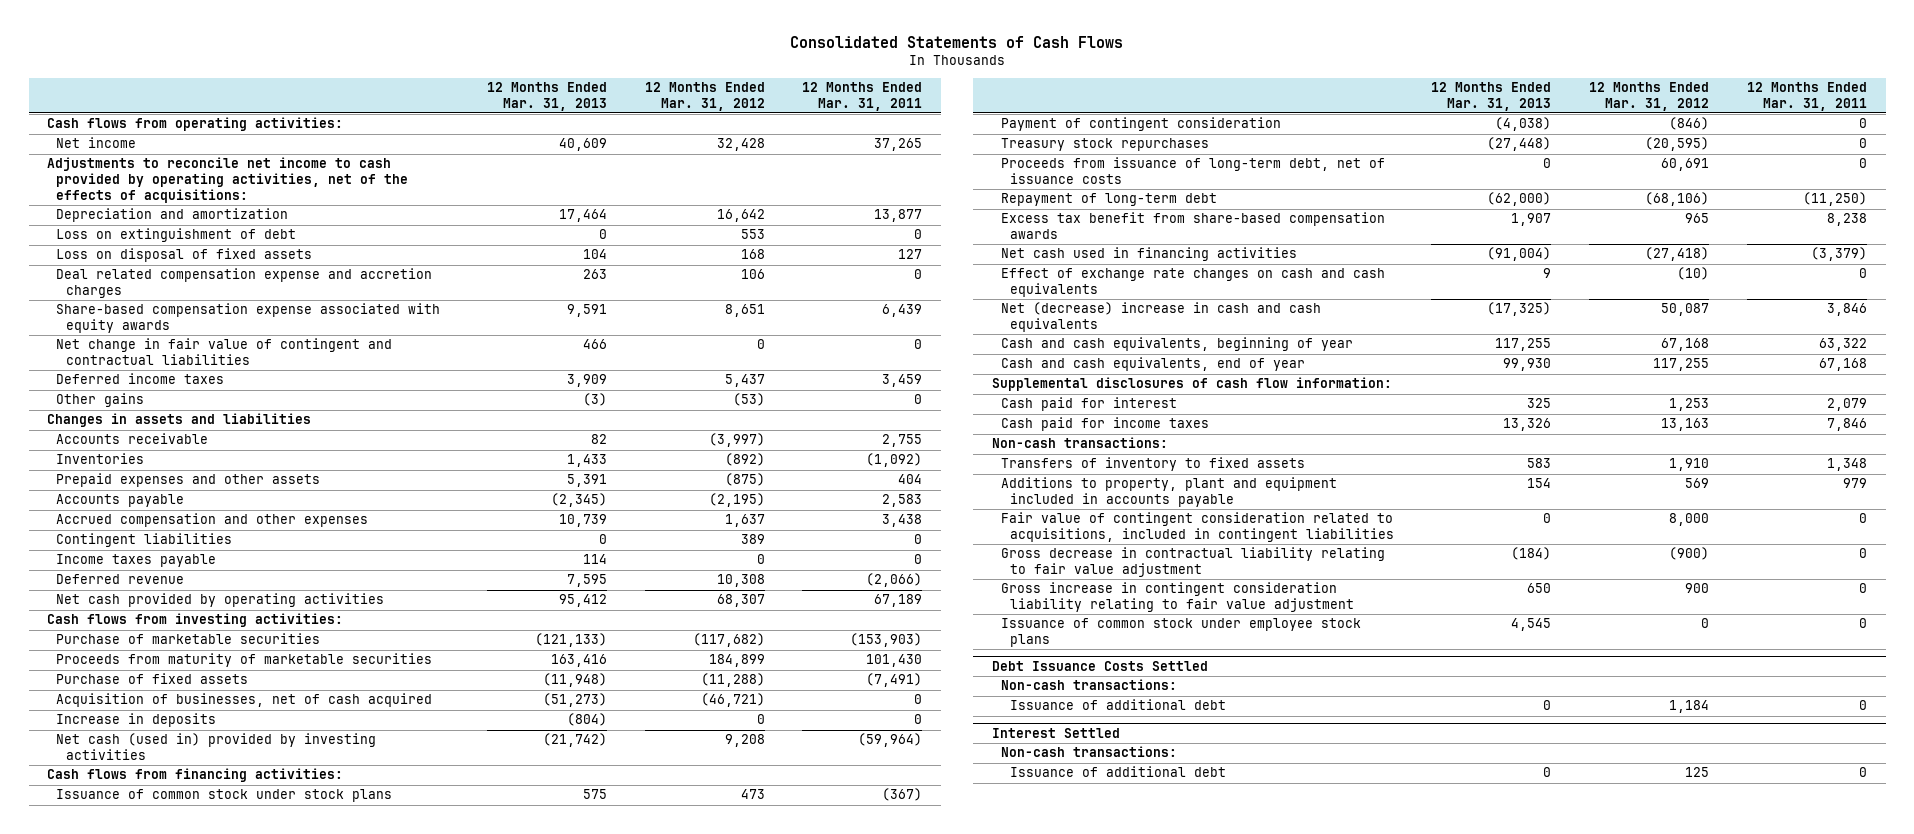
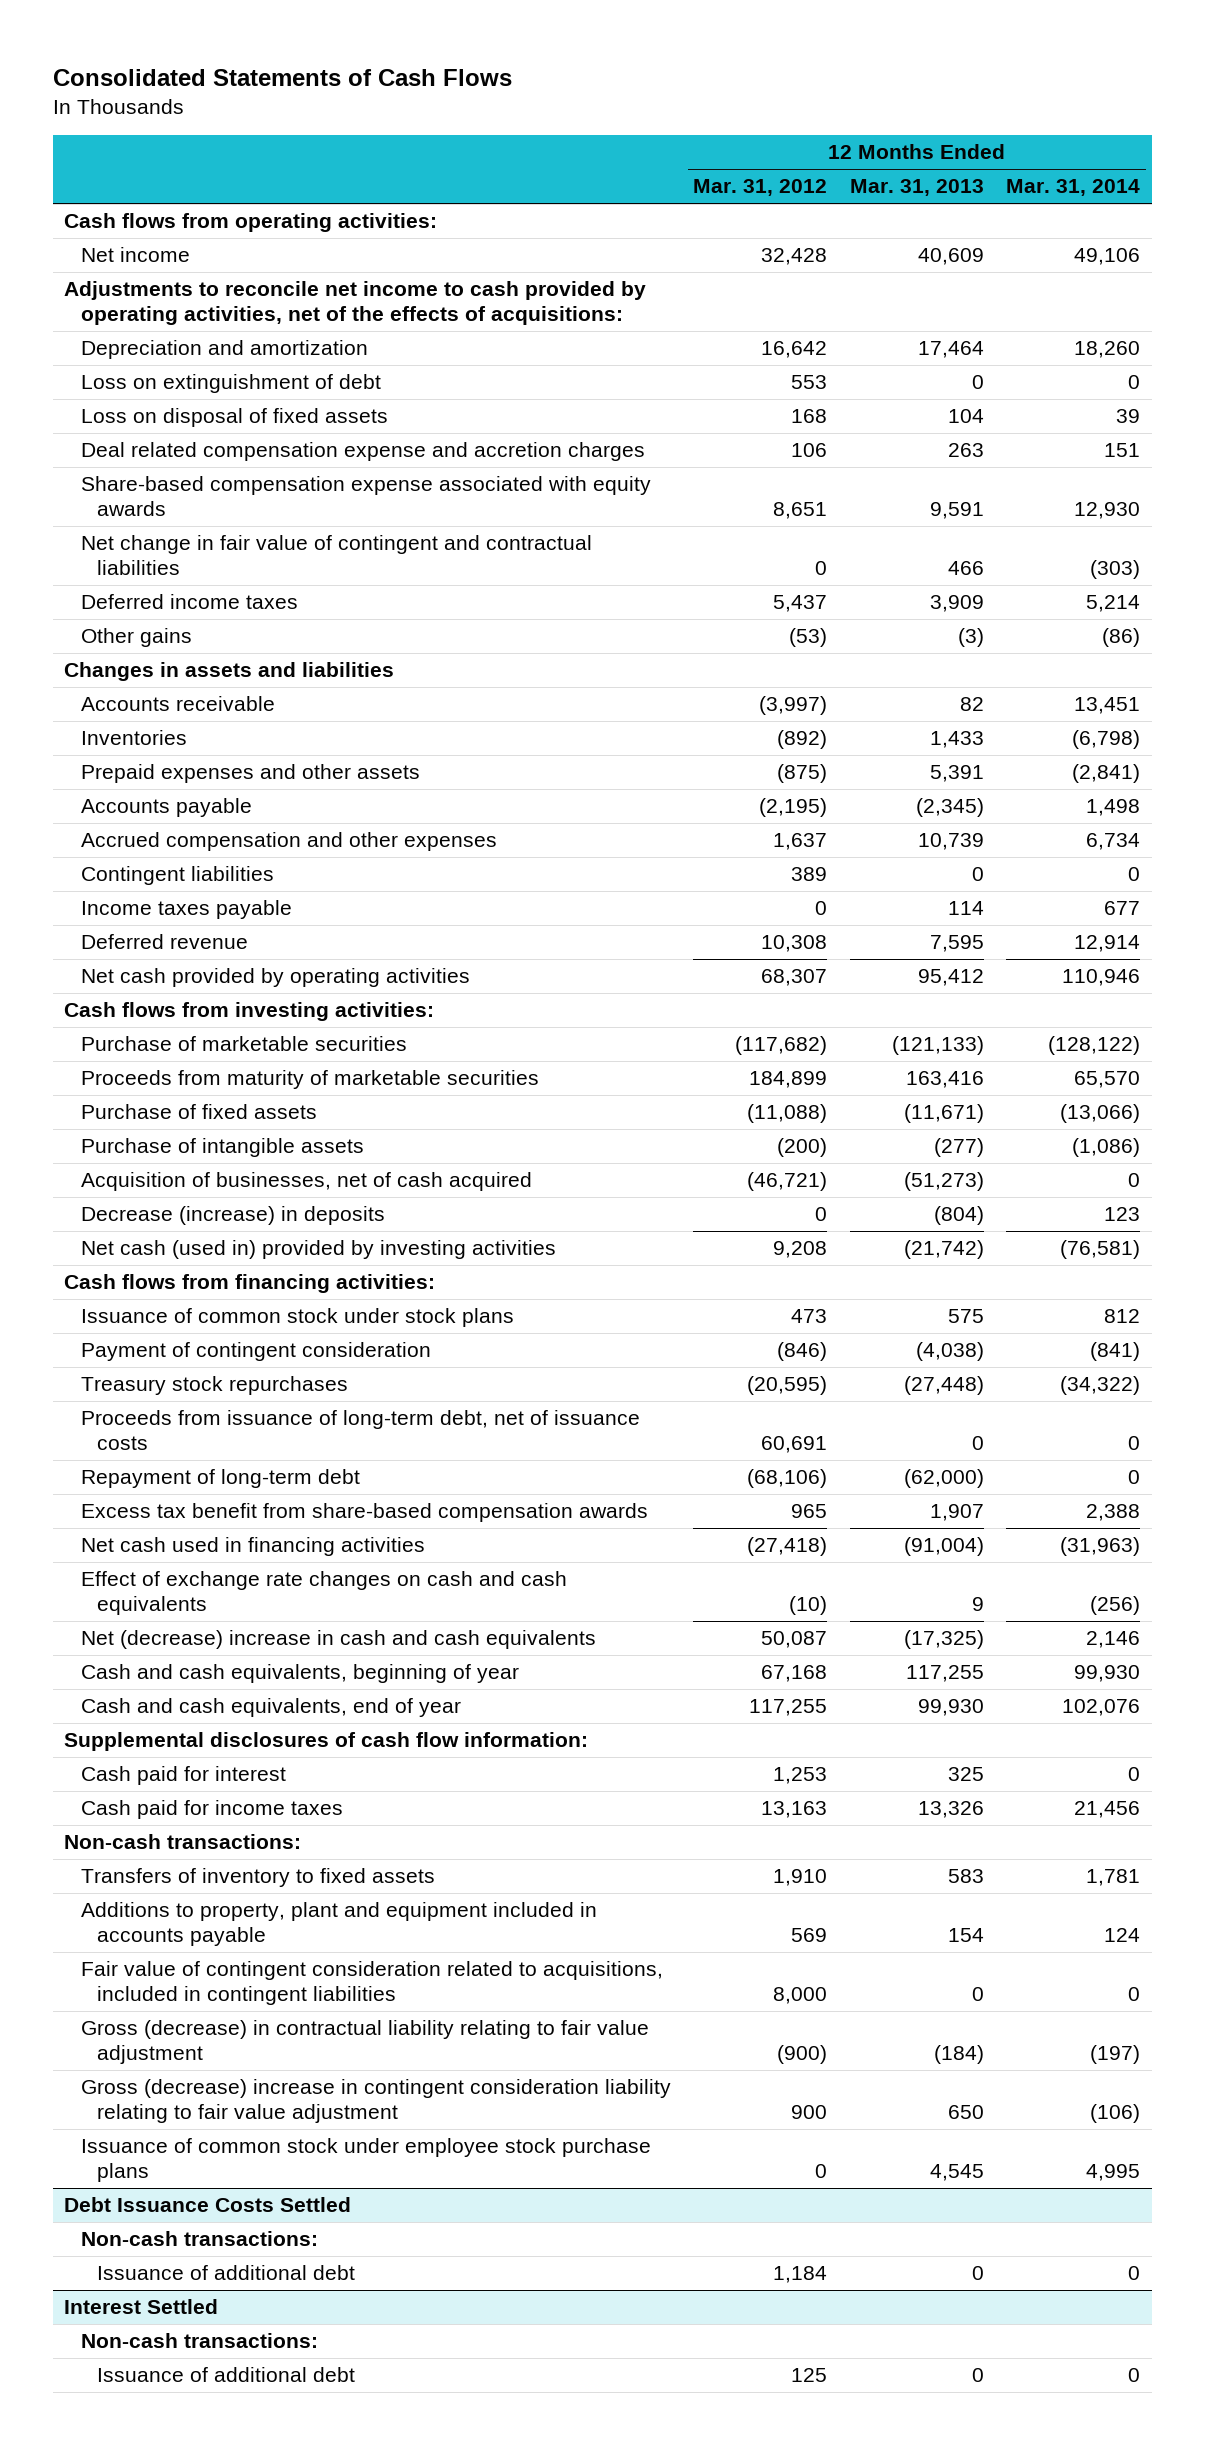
- | 12 Months Ended Mar. 31, 2013 | 12 Months Ended Mar. 31, 2012 | 12 Months Ended Mar. 31, 2011
+ | 12 Months Ended Mar. 31, 2012 | 12 Months Ended Mar. 31, 2013 | 12 Months Ended Mar. 31, 2014
- Purchase of fixed assets | (11,948) | (11,288) | (7,491)
+ Purchase of fixed assets | (11,088) | (11,671) | (13,066)
+ Purchase of intangible assets | (200) | (277) | (1,086)
- Increase in deposits | (804) | 0 | 0
+ Decrease (increase) in deposits | 0 | (804) | 123
- Gross decrease in contractual liability relating to fair value adjustment | (184) | (900) | 0
- Gross increase in contingent consideration liability relating to fair value adjustment | 650 | 900 | 0
- Issuance of common stock under employee stock plans | 4,545 | 0 | 0
+ Gross (decrease) in contractual liability relating to fair value adjustment | (900) | (184) | (197)
+ Gross (decrease) increase in contingent consideration liability relating to fair value adjustment | 900 | 650 | (106)
+ Issuance of common stock under employee stock purchase plans | 0 | 4,545 | 4,995

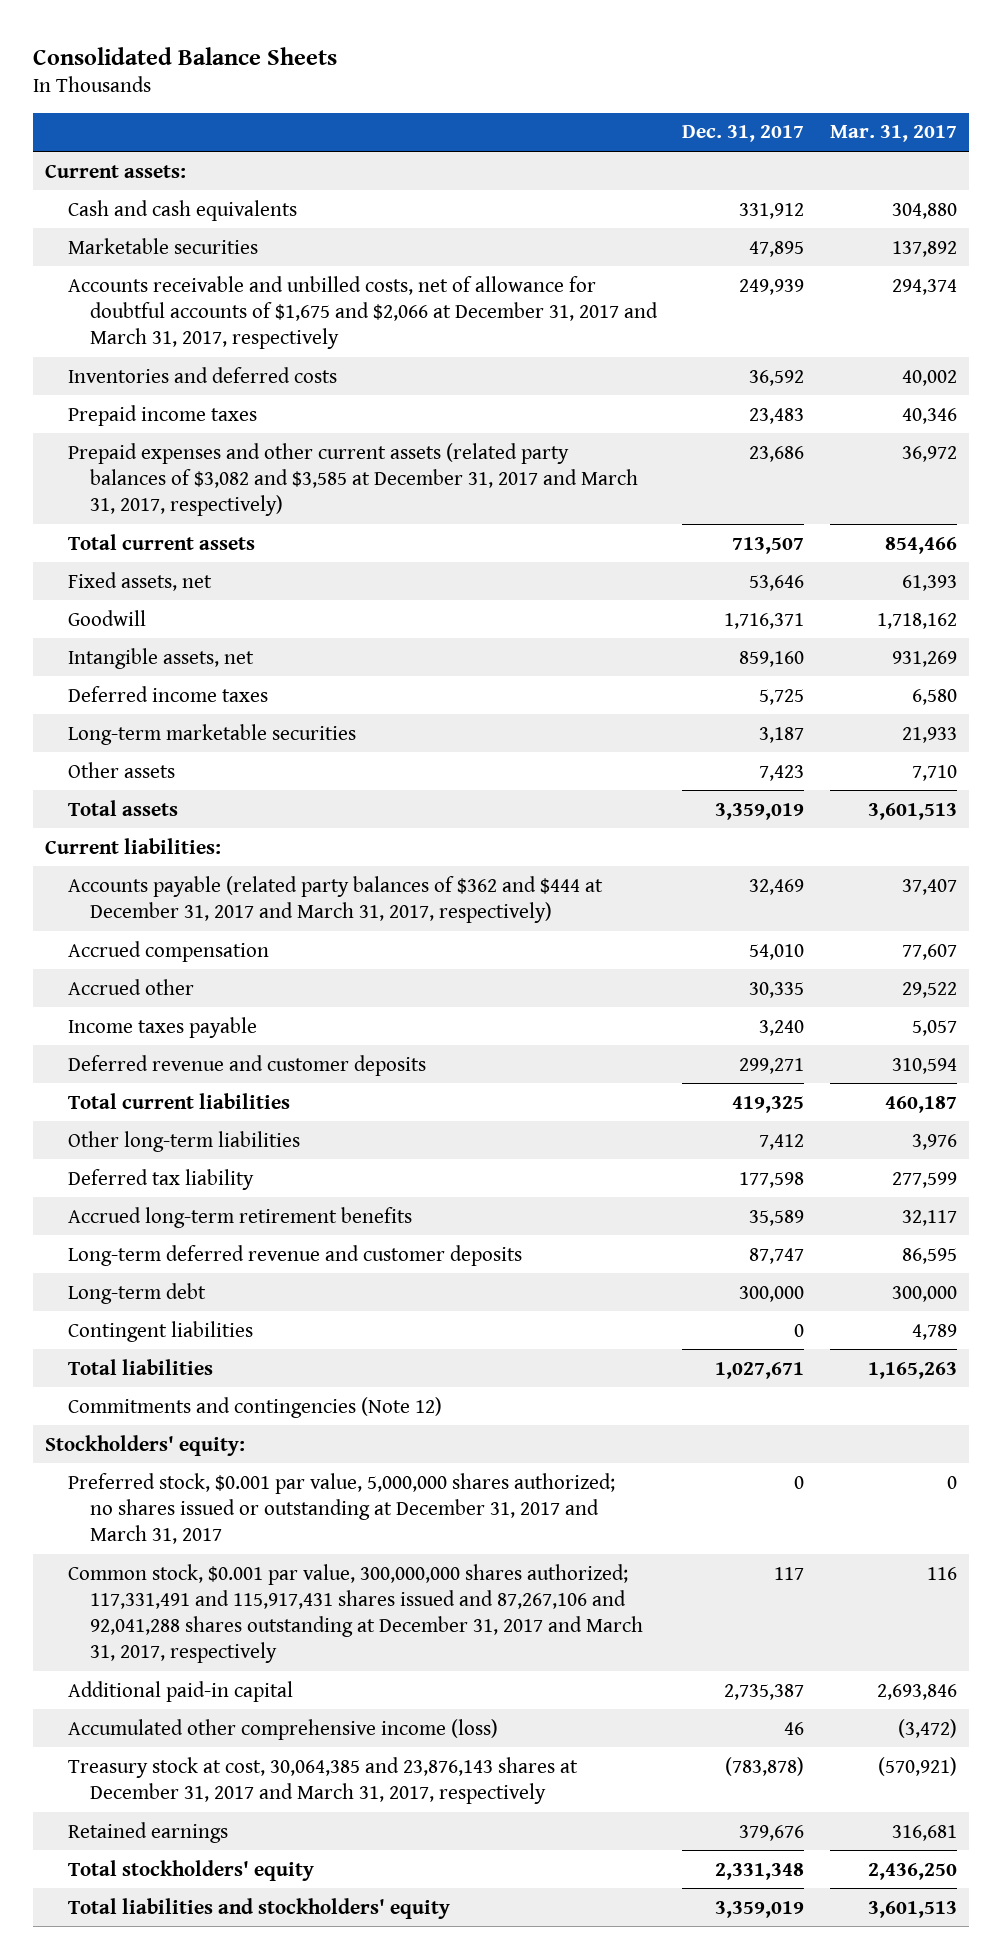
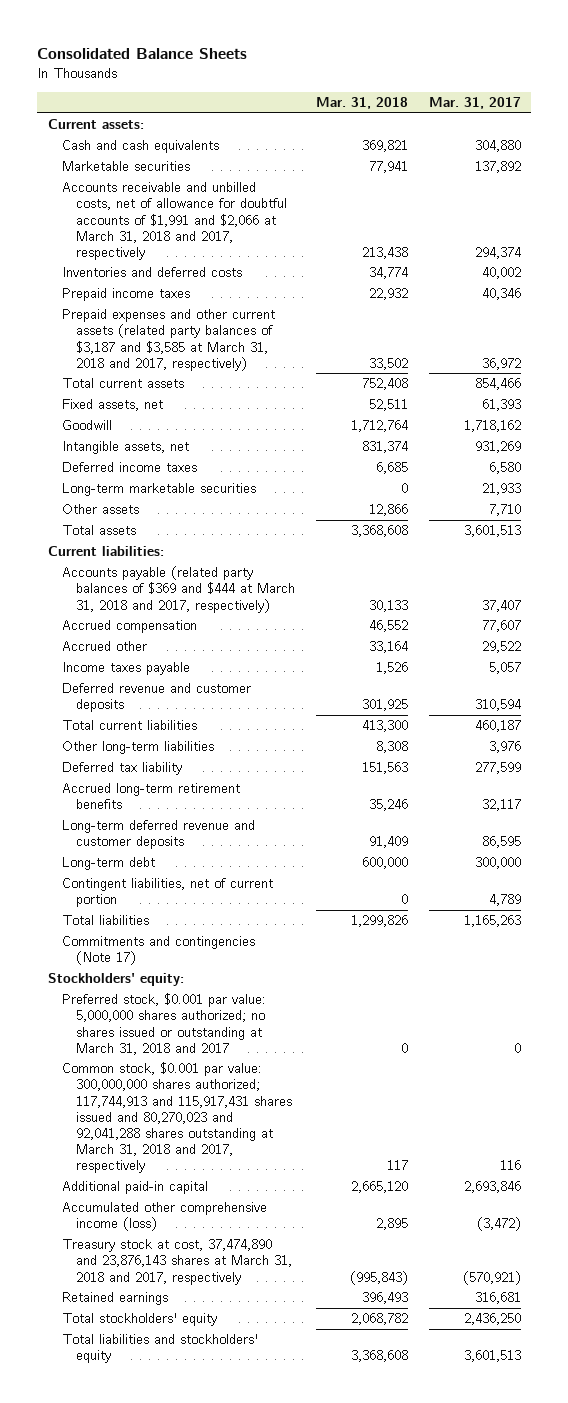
- | Dec. 31, 2017 | Mar. 31, 2017
+ | Mar. 31, 2018 | Mar. 31, 2017
- Accounts receivable and unbilled costs, net of allowance for doubtful accounts of $1,675 and $2,066 at December 31, 2017 and March 31, 2017, respectively | 249,939 | 294,374
+ Accounts receivable and unbilled costs, net of allowance for doubtful accounts of $1,991 and $2,066 at March 31, 2018 and 2017, respectively | 213,438 | 294,374
- Prepaid expenses and other current assets (related party balances of $3,082 and $3,585 at December 31, 2017 and March 31, 2017, respectively) | 23,686 | 36,972
+ Prepaid expenses and other current assets (related party balances of $3,187 and $3,585 at March 31, 2018 and 2017, respectively) | 33,502 | 36,972
- Accounts payable (related party balances of $362 and $444 at December 31, 2017 and March 31, 2017, respectively) | 32,469 | 37,407
+ Accounts payable (related party balances of $369 and $444 at March 31, 2018 and 2017, respectively) | 30,133 | 37,407
- Contingent liabilities | 0 | 4,789
+ Contingent liabilities, net of current portion | 0 | 4,789
- Commitments and contingencies (Note 12)
+ Commitments and contingencies (Note 17)
- Preferred stock, $0.001 par value, 5,000,000 shares authorized; no shares issued or outstanding at December 31, 2017 and March 31, 2017 | 0 | 0
- Common stock, $0.001 par value, 300,000,000 shares authorized; 117,331,491 and 115,917,431 shares issued and 87,267,106 and 92,041,288 shares outstanding at December 31, 2017 and March 31, 2017, respectively | 117 | 116
+ Preferred stock, $0.001 par value: 5,000,000 shares authorized; no shares issued or outstanding at March 31, 2018 and 2017 | 0 | 0
+ Common stock, $0.001 par value: 300,000,000 shares authorized; 117,744,913 and 115,917,431 shares issued and 80,270,023 and 92,041,288 shares outstanding at March 31, 2018 and 2017, respectively | 117 | 116
- Treasury stock at cost, 30,064,385 and 23,876,143 shares at December 31, 2017 and March 31, 2017, respectively | (783,878) | (570,921)
+ Treasury stock at cost, 37,474,890 and 23,876,143 shares at March 31, 2018 and 2017, respectively | (995,843) | (570,921)

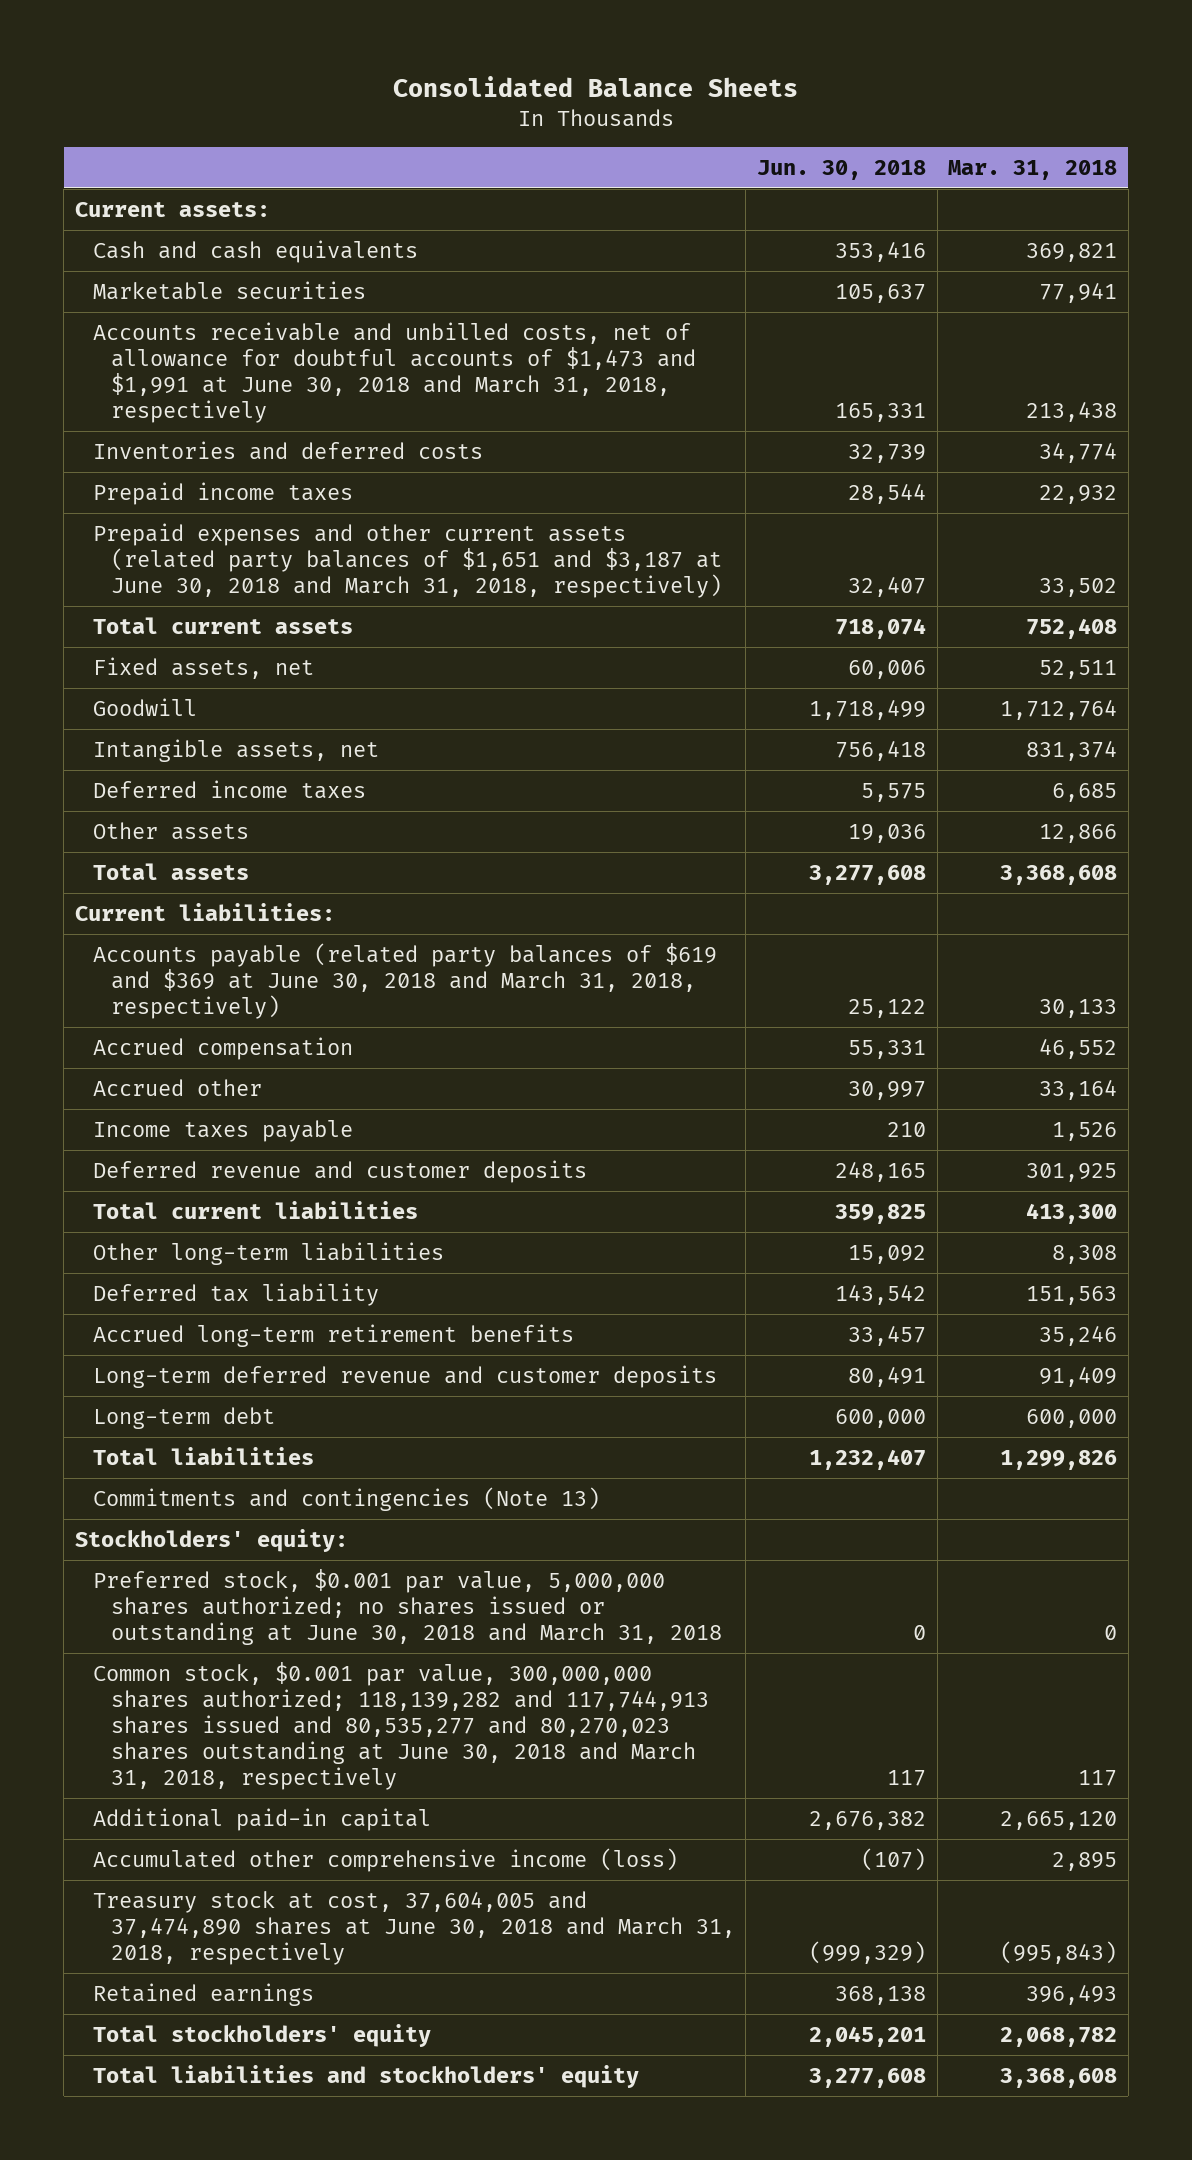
- | Mar. 31, 2018 | Mar. 31, 2017
+ | Jun. 30, 2018 | Mar. 31, 2018
- Accounts receivable and unbilled costs, net of allowance for doubtful accounts of $1,991 and $2,066 at March 31, 2018 and 2017, respectively | 213,438 | 294,374
+ Accounts receivable and unbilled costs, net of allowance for doubtful accounts of $1,473 and $1,991 at June 30, 2018 and March 31, 2018, respectively | 165,331 | 213,438
- Prepaid expenses and other current assets (related party balances of $3,187 and $3,585 at March 31, 2018 and 2017, respectively) | 33,502 | 36,972
+ Prepaid expenses and other current assets (related party balances of $1,651 and $3,187 at June 30, 2018 and March 31, 2018, respectively) | 32,407 | 33,502
- Long-term marketable securities | 0 | 21,933
- Accounts payable (related party balances of $369 and $444 at March 31, 2018 and 2017, respectively) | 30,133 | 37,407
+ Accounts payable (related party balances of $619 and $369 at June 30, 2018 and March 31, 2018, respectively) | 25,122 | 30,133
- Contingent liabilities, net of current portion | 0 | 4,789
- Commitments and contingencies (Note 17)
+ Commitments and contingencies (Note 13)
- Preferred stock, $0.001 par value: 5,000,000 shares authorized; no shares issued or outstanding at March 31, 2018 and 2017 | 0 | 0
- Common stock, $0.001 par value: 300,000,000 shares authorized; 117,744,913 and 115,917,431 shares issued and 80,270,023 and 92,041,288 shares outstanding at March 31, 2018 and 2017, respectively | 117 | 116
+ Preferred stock, $0.001 par value, 5,000,000 shares authorized; no shares issued or outstanding at June 30, 2018 and March 31, 2018 | 0 | 0
+ Common stock, $0.001 par value, 300,000,000 shares authorized; 118,139,282 and 117,744,913 shares issued and 80,535,277 and 80,270,023 shares outstanding at June 30, 2018 and March 31, 2018, respectively | 117 | 117
- Treasury stock at cost, 37,474,890 and 23,876,143 shares at March 31, 2018 and 2017, respectively | (995,843) | (570,921)
+ Treasury stock at cost, 37,604,005 and 37,474,890 shares at June 30, 2018 and March 31, 2018, respectively | (999,329) | (995,843)

